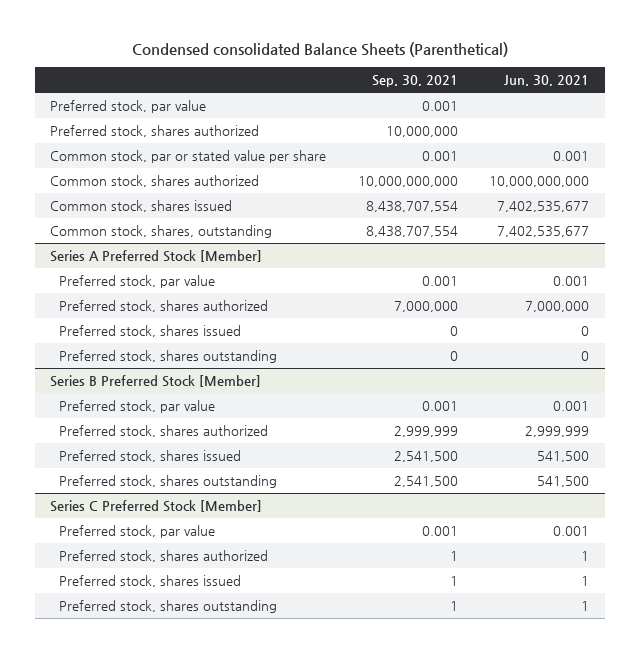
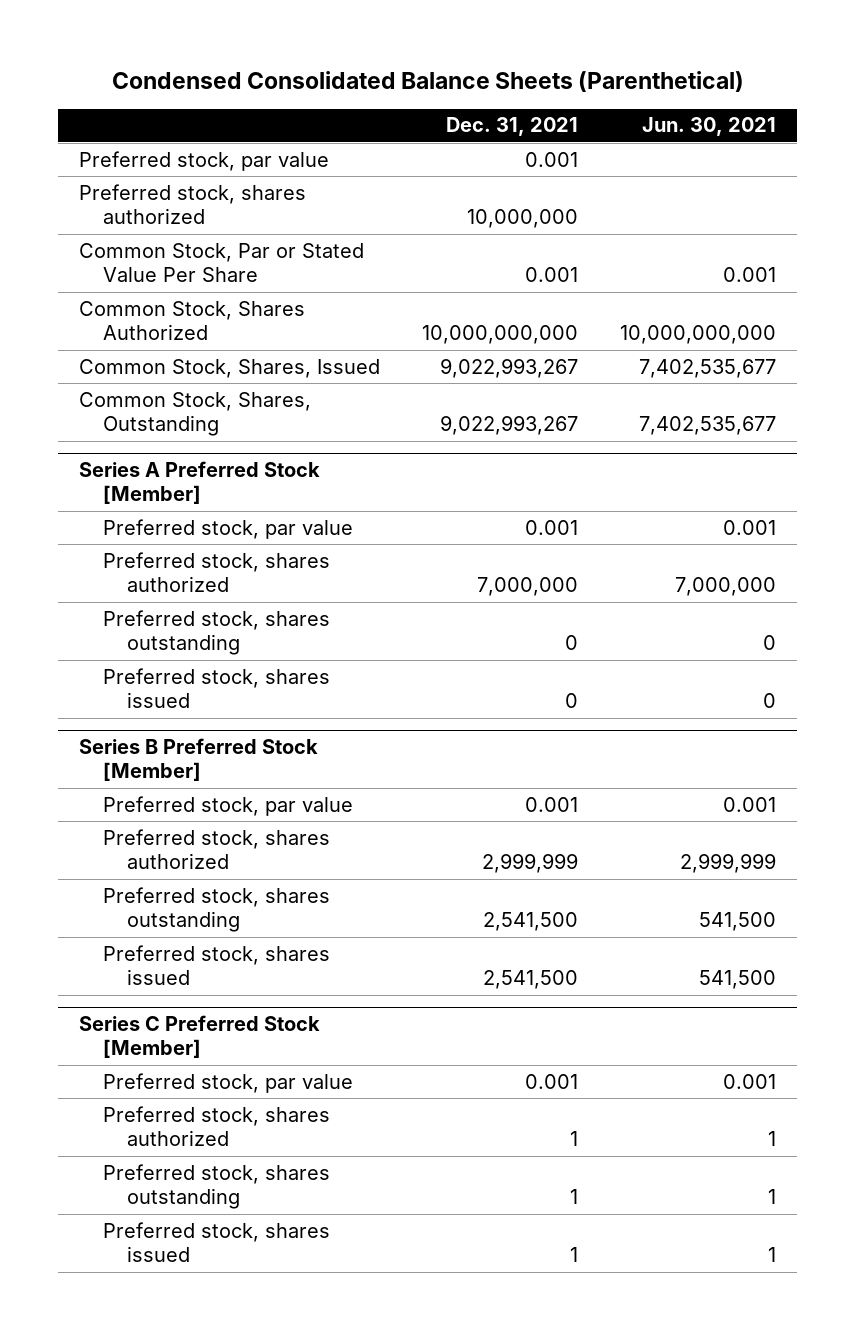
- Condensed consolidated Balance Sheets (Parenthetical)
+ Condensed Consolidated Balance Sheets (Parenthetical)
- | Sep. 30, 2021 | Jun. 30, 2021
+ | Dec. 31, 2021 | Jun. 30, 2021
- Common stock, par or stated value per share | 0.001 | 0.001
- Common stock, shares authorized | 10,000,000,000 | 10,000,000,000
- Common stock, shares issued | 8,438,707,554 | 7,402,535,677
- Common stock, shares, outstanding | 8,438,707,554 | 7,402,535,677
+ Common Stock, Par or Stated Value Per Share | 0.001 | 0.001
+ Common Stock, Shares Authorized | 10,000,000,000 | 10,000,000,000
+ Common Stock, Shares, Issued | 9,022,993,267 | 7,402,535,677
+ Common Stock, Shares, Outstanding | 9,022,993,267 | 7,402,535,677
@ Series A Preferred Stock [Member]
moved down: Preferred stock, shares issued | 0 | 0
@ Series B Preferred Stock [Member]
moved down: Preferred stock, shares issued | 2,541,500 | 541,500
@ Series C Preferred Stock [Member]
moved down: Preferred stock, shares issued | 1 | 1

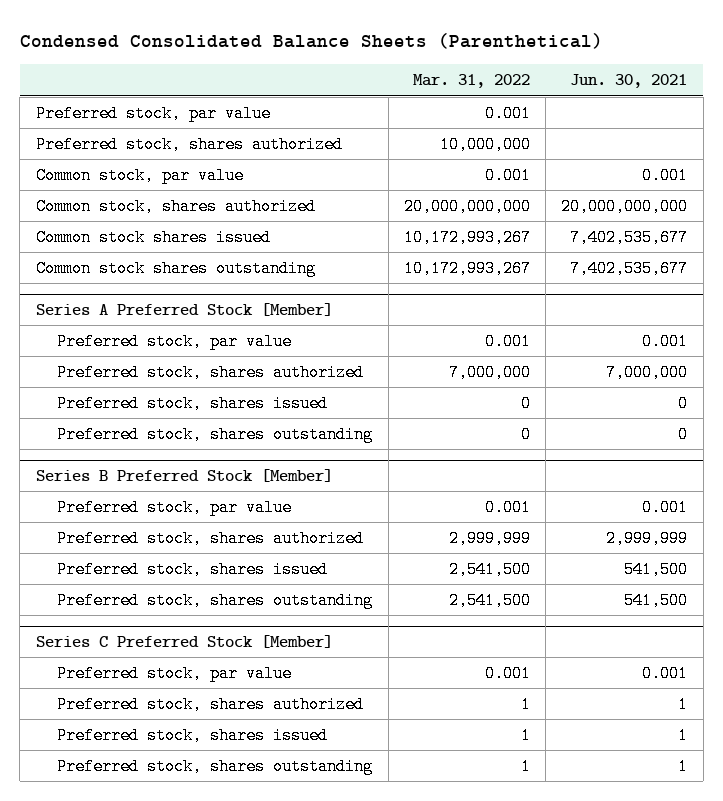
- | Dec. 31, 2021 | Jun. 30, 2021
+ | Mar. 31, 2022 | Jun. 30, 2021
- Common Stock, Par or Stated Value Per Share | 0.001 | 0.001
- Common Stock, Shares Authorized | 10,000,000,000 | 10,000,000,000
- Common Stock, Shares, Issued | 9,022,993,267 | 7,402,535,677
- Common Stock, Shares, Outstanding | 9,022,993,267 | 7,402,535,677
+ Common stock, par value | 0.001 | 0.001
+ Common stock, shares authorized | 20,000,000,000 | 20,000,000,000
+ Common stock shares issued | 10,172,993,267 | 7,402,535,677
+ Common stock shares outstanding | 10,172,993,267 | 7,402,535,677
@ Series A Preferred Stock [Member]
moved down: Preferred stock, shares outstanding | 0 | 0
@ Series B Preferred Stock [Member]
moved down: Preferred stock, shares outstanding | 2,541,500 | 541,500
@ Series C Preferred Stock [Member]
moved down: Preferred stock, shares outstanding | 1 | 1

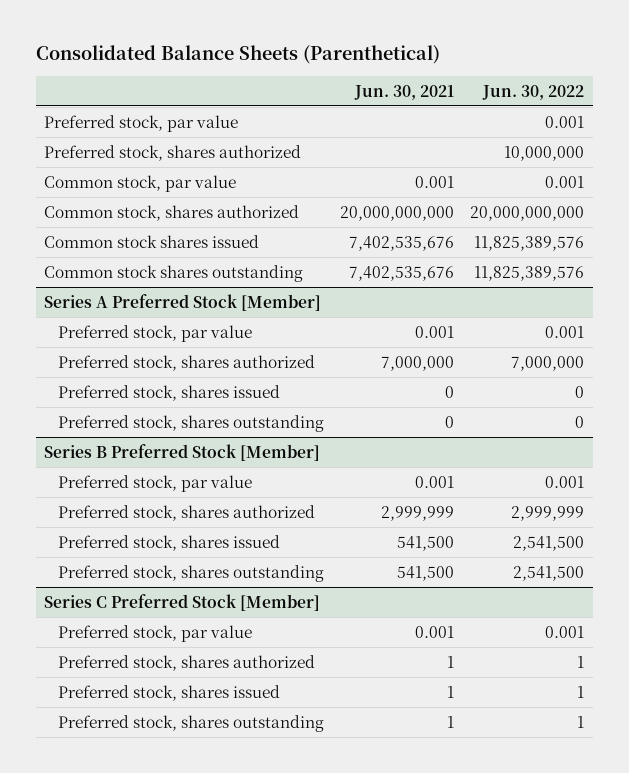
- Condensed Consolidated Balance Sheets (Parenthetical)
+ Consolidated Balance Sheets (Parenthetical)
- | Mar. 31, 2022 | Jun. 30, 2021
+ | Jun. 30, 2021 | Jun. 30, 2022
- Common stock shares issued | 10,172,993,267 | 7,402,535,677
- Common stock shares outstanding | 10,172,993,267 | 7,402,535,677
+ Common stock shares issued | 7,402,535,676 | 11,825,389,576
+ Common stock shares outstanding | 7,402,535,676 | 11,825,389,576

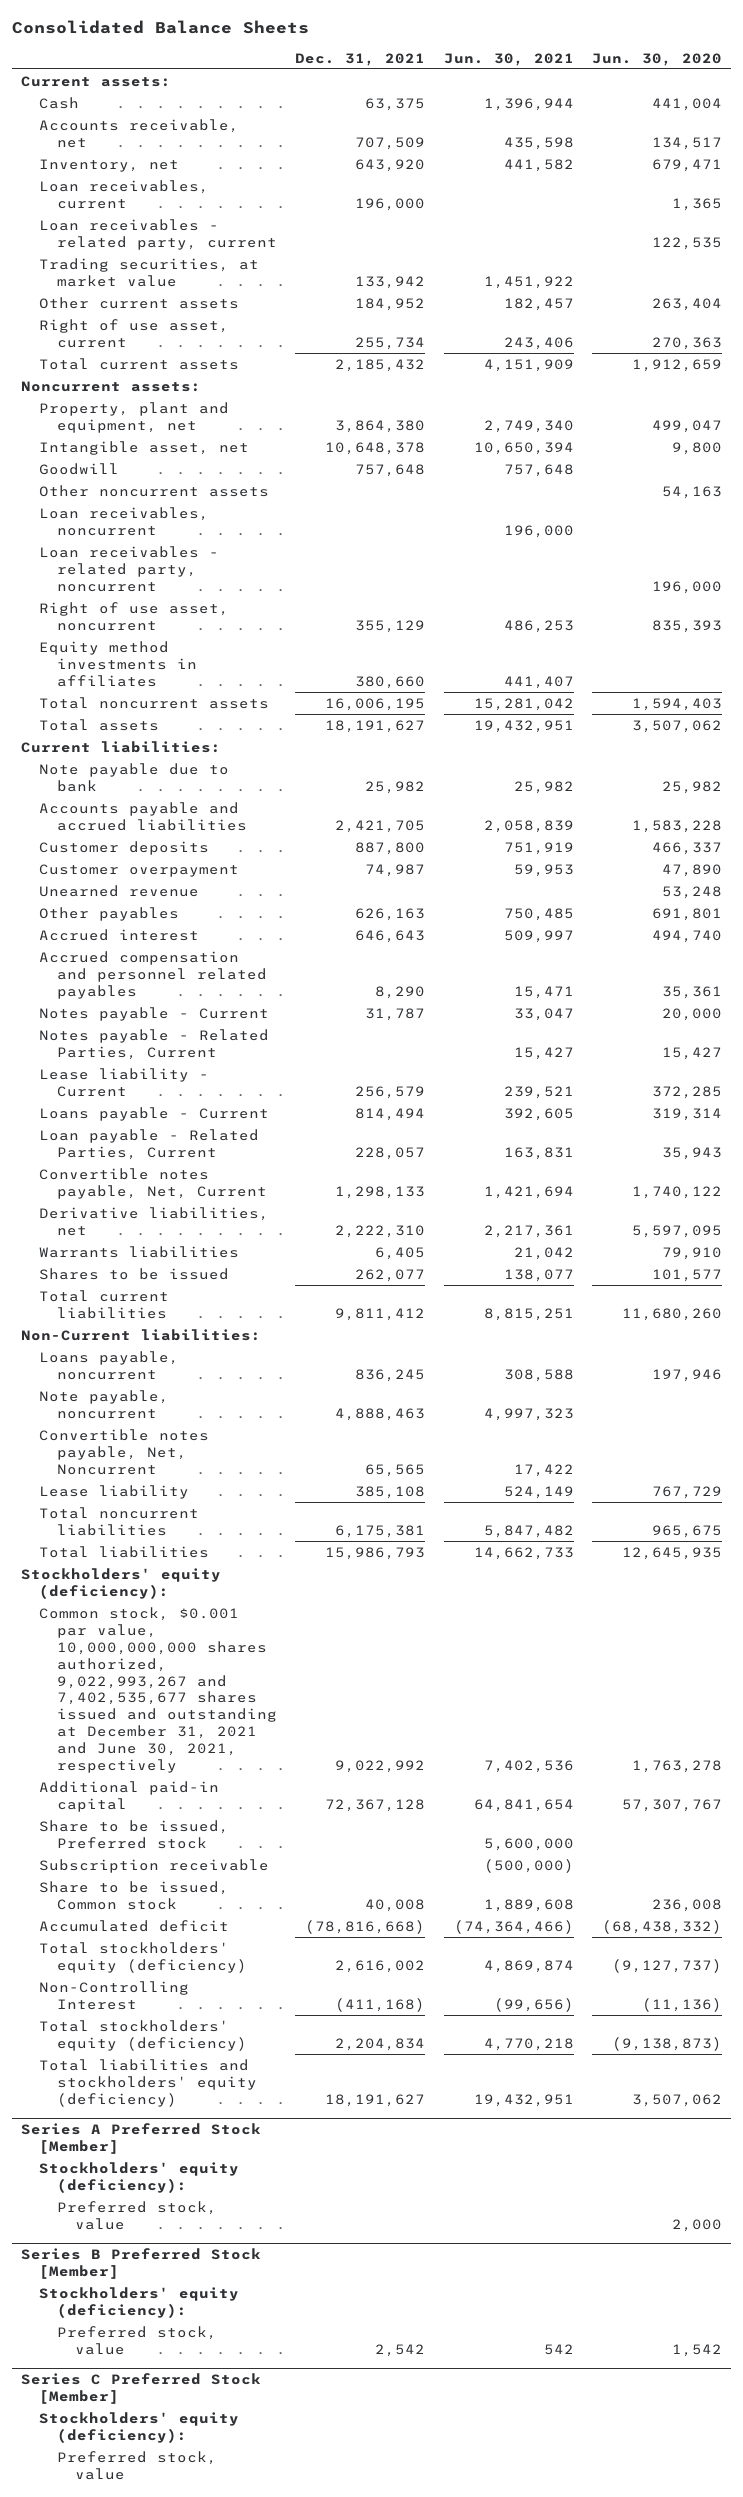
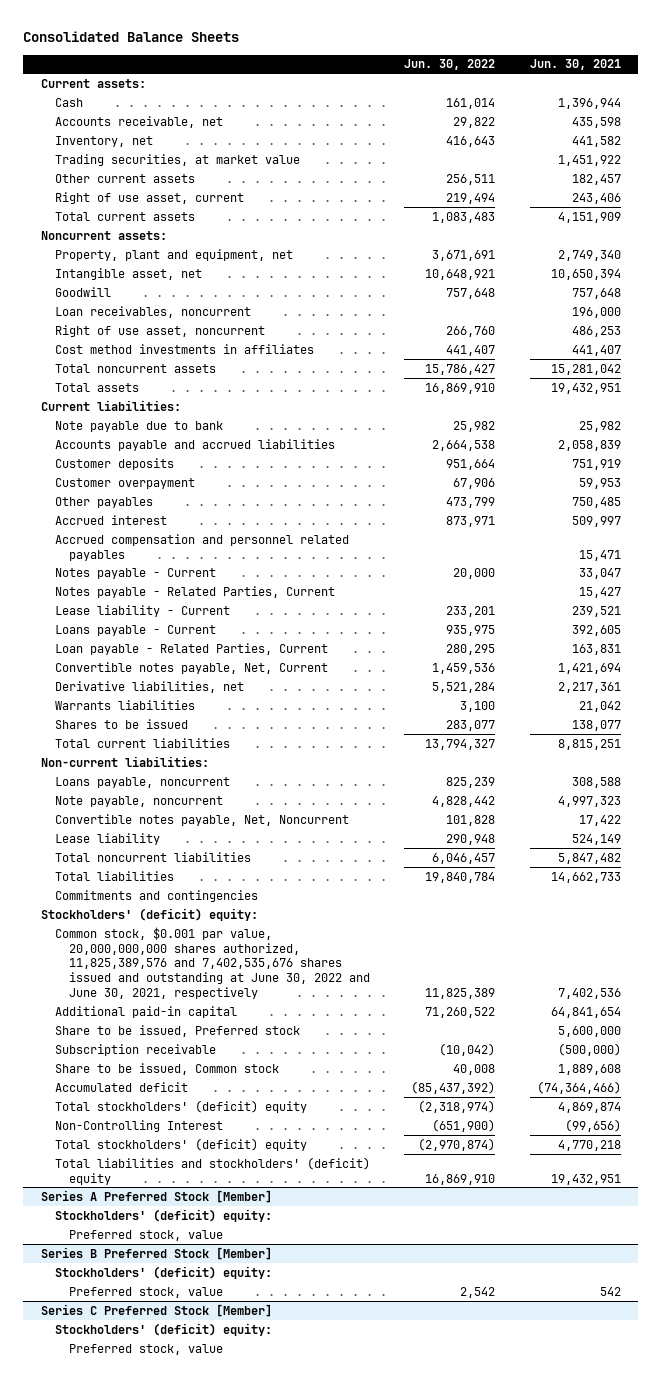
- | Dec. 31, 2021 | Jun. 30, 2021 | Jun. 30, 2020
+ | Jun. 30, 2022 | Jun. 30, 2021
- Loan receivables, current | 196,000 | | 1,365
- Loan receivables - related party, current | | | 122,535
- Other noncurrent assets | | | 54,163
- Loan receivables - related party, noncurrent | | | 196,000
- Equity method investments in affiliates | 380,660 | 441,407 |
+ Cost method investments in affiliates | 441,407 | 441,407
- Unearned revenue | | | 53,248
- Non-Current liabilities:
+ Non-current liabilities:
- Stockholders' equity (deficiency):
- Common stock, $0.001 par value, 10,000,000,000 shares authorized, 9,022,993,267 and 7,402,535,677 shares issued and outstanding at December 31, 2021 and June 30, 2021, respectively | 9,022,992 | 7,402,536 | 1,763,278
+ Commitments and contingencies
+ Stockholders' (deficit) equity:
+ Common stock, $0.001 par value, 20,000,000,000 shares authorized, 11,825,389,576 and 7,402,535,676 shares issued and outstanding at June 30, 2022 and June 30, 2021, respectively | 11,825,389 | 7,402,536
- Total stockholders' equity (deficiency) | 2,616,002 | 4,869,874 | (9,127,737)
+ Total stockholders' (deficit) equity | (2,318,974) | 4,869,874
- Total stockholders' equity (deficiency) | 2,204,834 | 4,770,218 | (9,138,873)
- Total liabilities and stockholders' equity (deficiency) | 18,191,627 | 19,432,951 | 3,507,062
+ Total stockholders' (deficit) equity | (2,970,874) | 4,770,218
+ Total liabilities and stockholders' (deficit) equity | 16,869,910 | 19,432,951
@ Series A Preferred Stock [Member]
- Stockholders' equity (deficiency):
+ Stockholders' (deficit) equity:
@ Series B Preferred Stock [Member]
- Stockholders' equity (deficiency):
+ Stockholders' (deficit) equity:
@ Series C Preferred Stock [Member]
- Stockholders' equity (deficiency):
+ Stockholders' (deficit) equity:

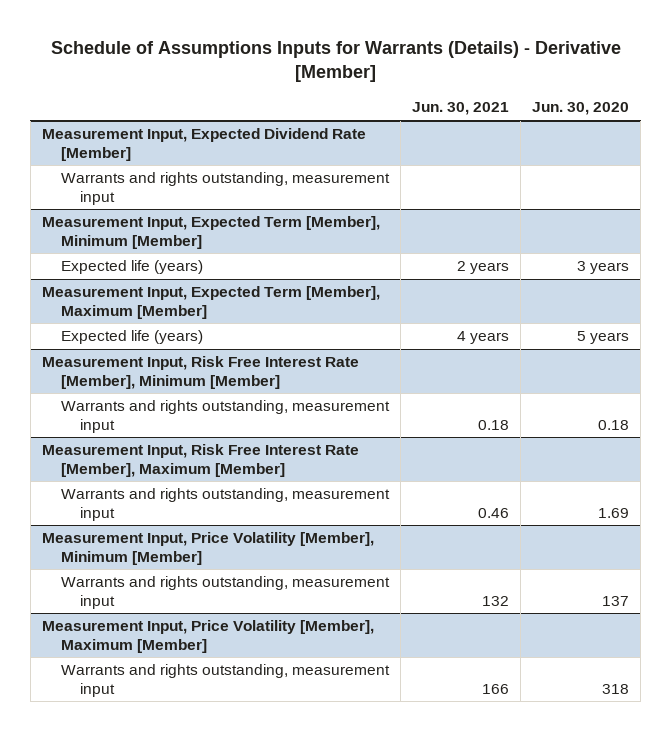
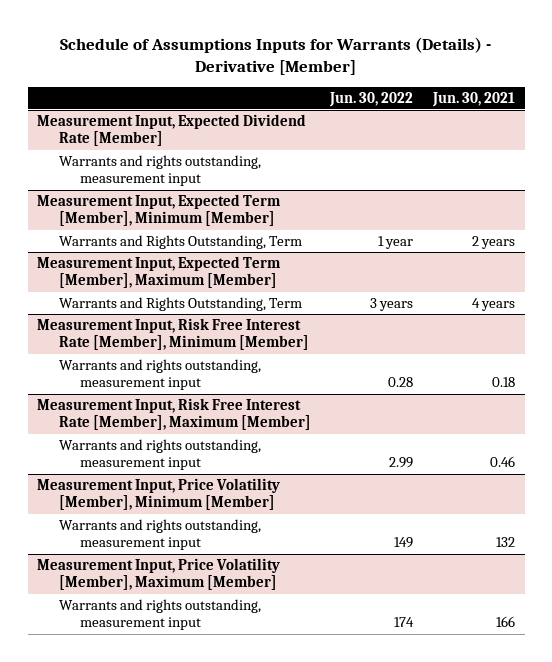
- | Jun. 30, 2021 | Jun. 30, 2020
+ | Jun. 30, 2022 | Jun. 30, 2021
@ Measurement Input, Expected Term [Member], Minimum [Member]
- Expected life (years) | 2 years | 3 years
+ Warrants and Rights Outstanding, Term | 1 year | 2 years
@ Measurement Input, Expected Term [Member], Maximum [Member]
- Expected life (years) | 4 years | 5 years
+ Warrants and Rights Outstanding, Term | 3 years | 4 years

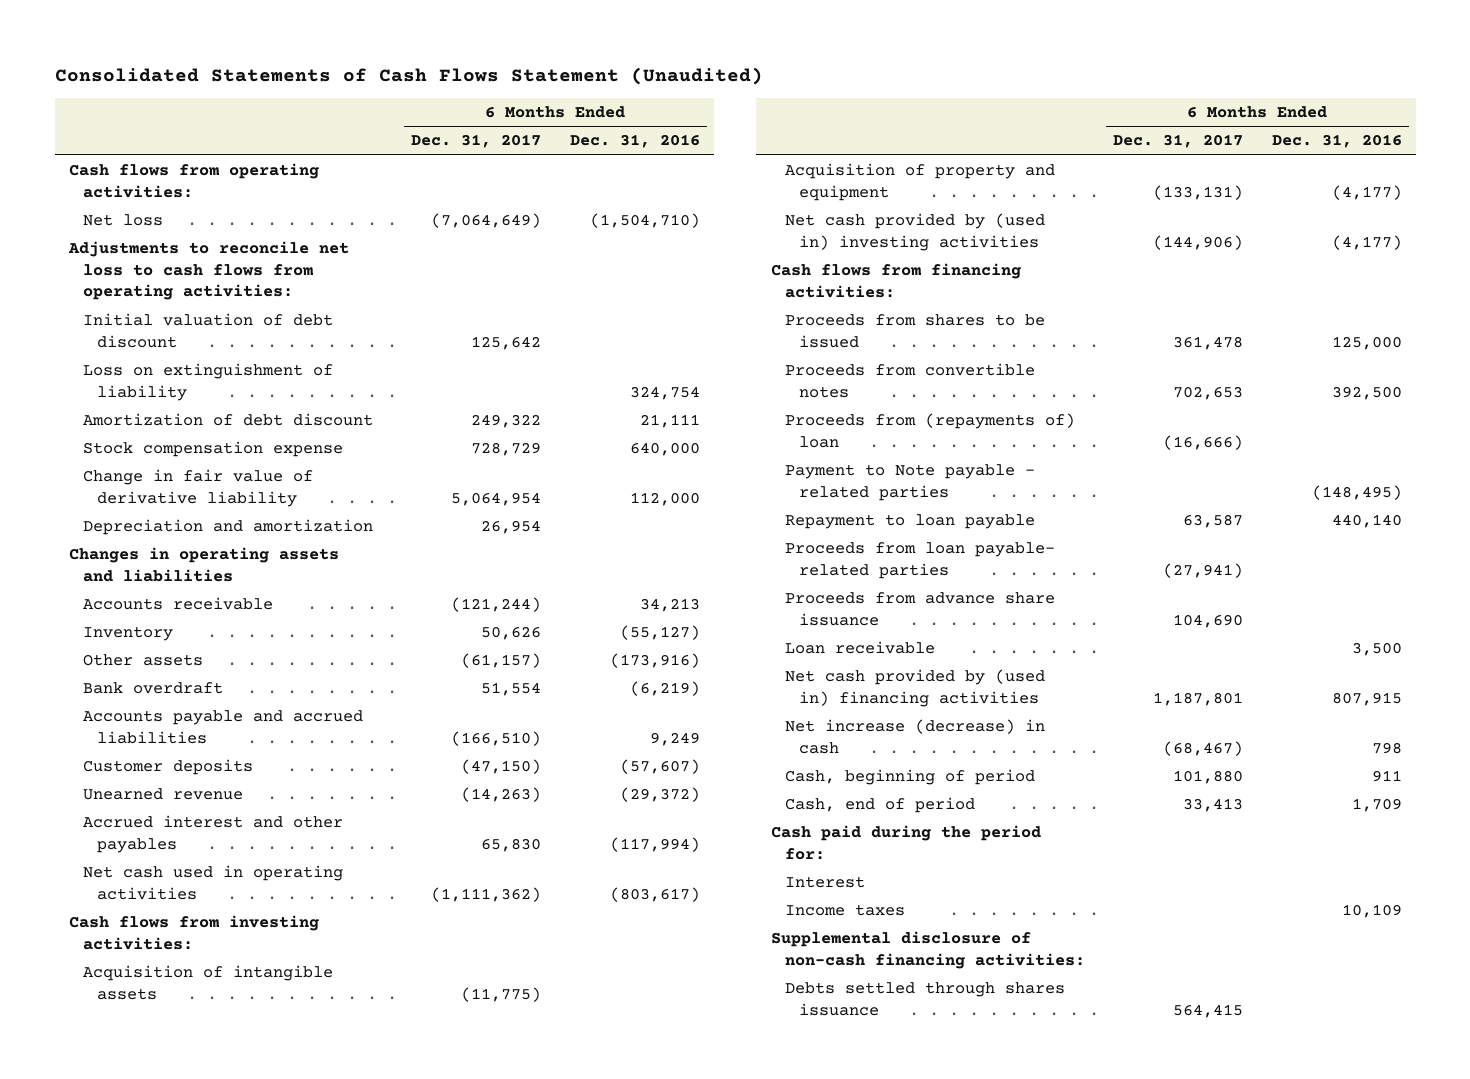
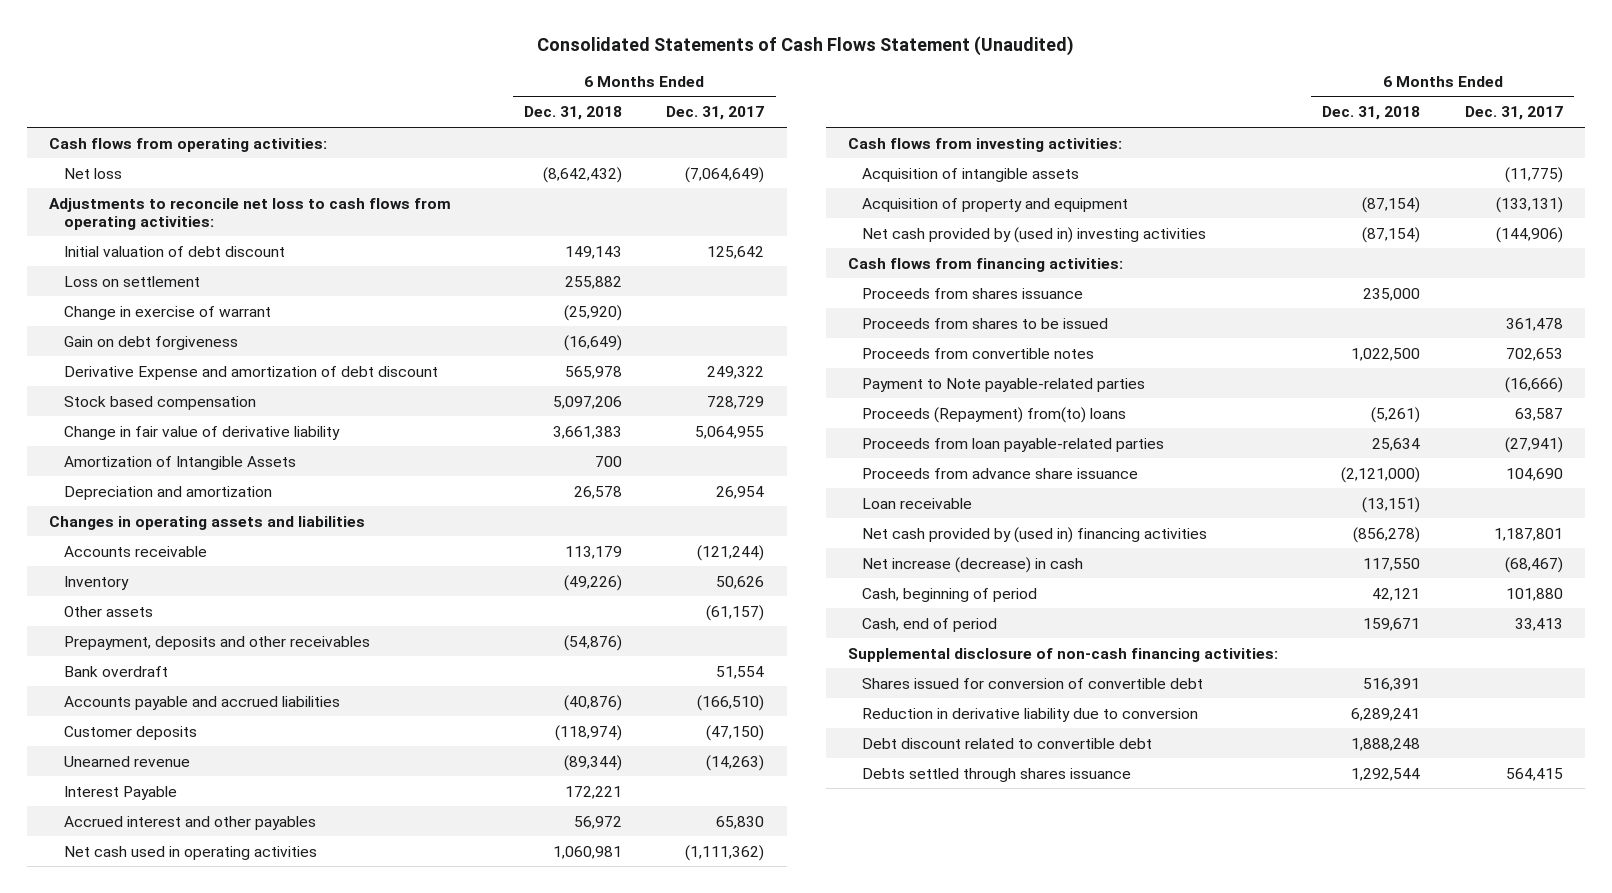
- | 6 Months Ended Dec. 31, 2017 | 6 Months Ended Dec. 31, 2016
+ | 6 Months Ended Dec. 31, 2018 | 6 Months Ended Dec. 31, 2017
- Loss on extinguishment of liability | | 324,754
- Amortization of debt discount | 249,322 | 21,111
- Stock compensation expense | 728,729 | 640,000
- Change in fair value of derivative liability | 5,064,954 | 112,000
+ Loss on settlement | 255,882 |
+ Change in exercise of warrant | (25,920) |
+ Gain on debt forgiveness | (16,649) |
+ Derivative Expense and amortization of debt discount | 565,978 | 249,322
+ Stock based compensation | 5,097,206 | 728,729
+ Change in fair value of derivative liability | 3,661,383 | 5,064,955
+ Amortization of Intangible Assets | 700 |
+ Prepayment, deposits and other receivables | (54,876) |
+ Interest Payable | 172,221 |
+ Proceeds from shares issuance | 235,000 |
- Proceeds from (repayments of) loan | (16,666) |
- Payment to Note payable - related parties | | (148,495)
- Repayment to loan payable | 63,587 | 440,140
- Proceeds from loan payable- related parties | (27,941) |
+ Payment to Note payable-related parties | | (16,666)
+ Proceeds (Repayment) from(to) loans | (5,261) | 63,587
+ Proceeds from loan payable-related parties | 25,634 | (27,941)
- Cash paid during the period for:
- Interest
- Income taxes | | 10,109
+ Shares issued for conversion of convertible debt | 516,391 |
+ Reduction in derivative liability due to conversion | 6,289,241 |
+ Debt discount related to convertible debt | 1,888,248 |

